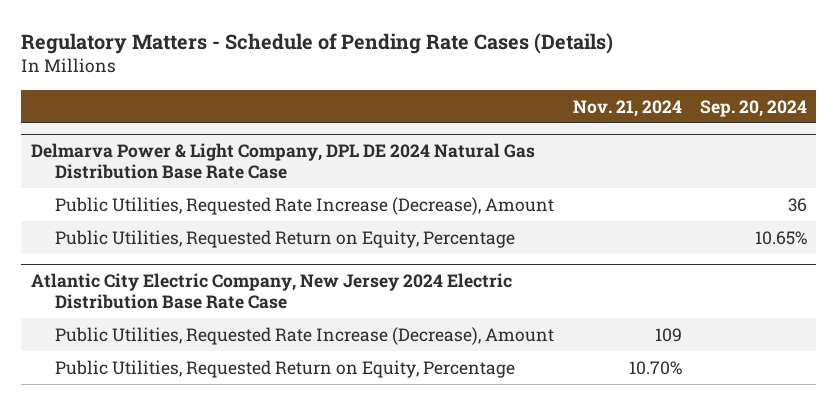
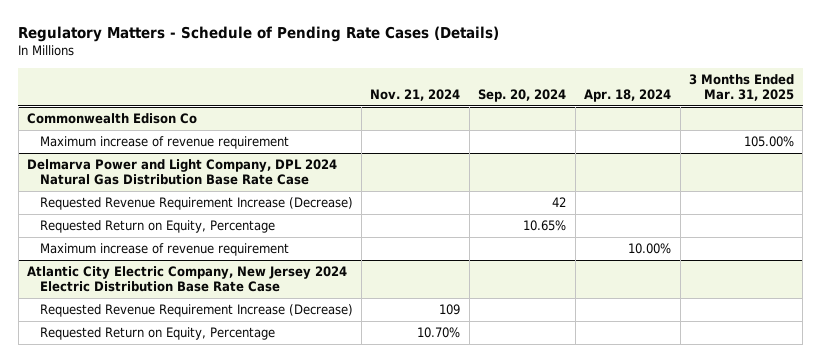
- | Nov. 21, 2024 | Sep. 20, 2024
+ | Nov. 21, 2024 | Sep. 20, 2024 | Apr. 18, 2024 | 3 Months Ended Mar. 31, 2025
- Delmarva Power & Light Company, DPL DE 2024 Natural Gas Distribution Base Rate Case
- Public Utilities, Requested Rate Increase (Decrease), Amount | | 36
- Public Utilities, Requested Return on Equity, Percentage | | 10.65%
+ Commonwealth Edison Co
+ Maximum increase of revenue requirement | | | | 105.00%
+ Delmarva Power and Light Company, DPL 2024 Natural Gas Distribution Base Rate Case
+ Requested Revenue Requirement Increase (Decrease) | | 42 | |
+ Requested Return on Equity, Percentage | | 10.65% | |
+ Maximum increase of revenue requirement | | | 10.00% |
@ Atlantic City Electric Company, New Jersey 2024 Electric Distribution Base Rate Case
- Public Utilities, Requested Rate Increase (Decrease), Amount | 109 |
- Public Utilities, Requested Return on Equity, Percentage | 10.70% |
+ Requested Revenue Requirement Increase (Decrease) | 109 | | |
+ Requested Return on Equity, Percentage | 10.70% | | |

